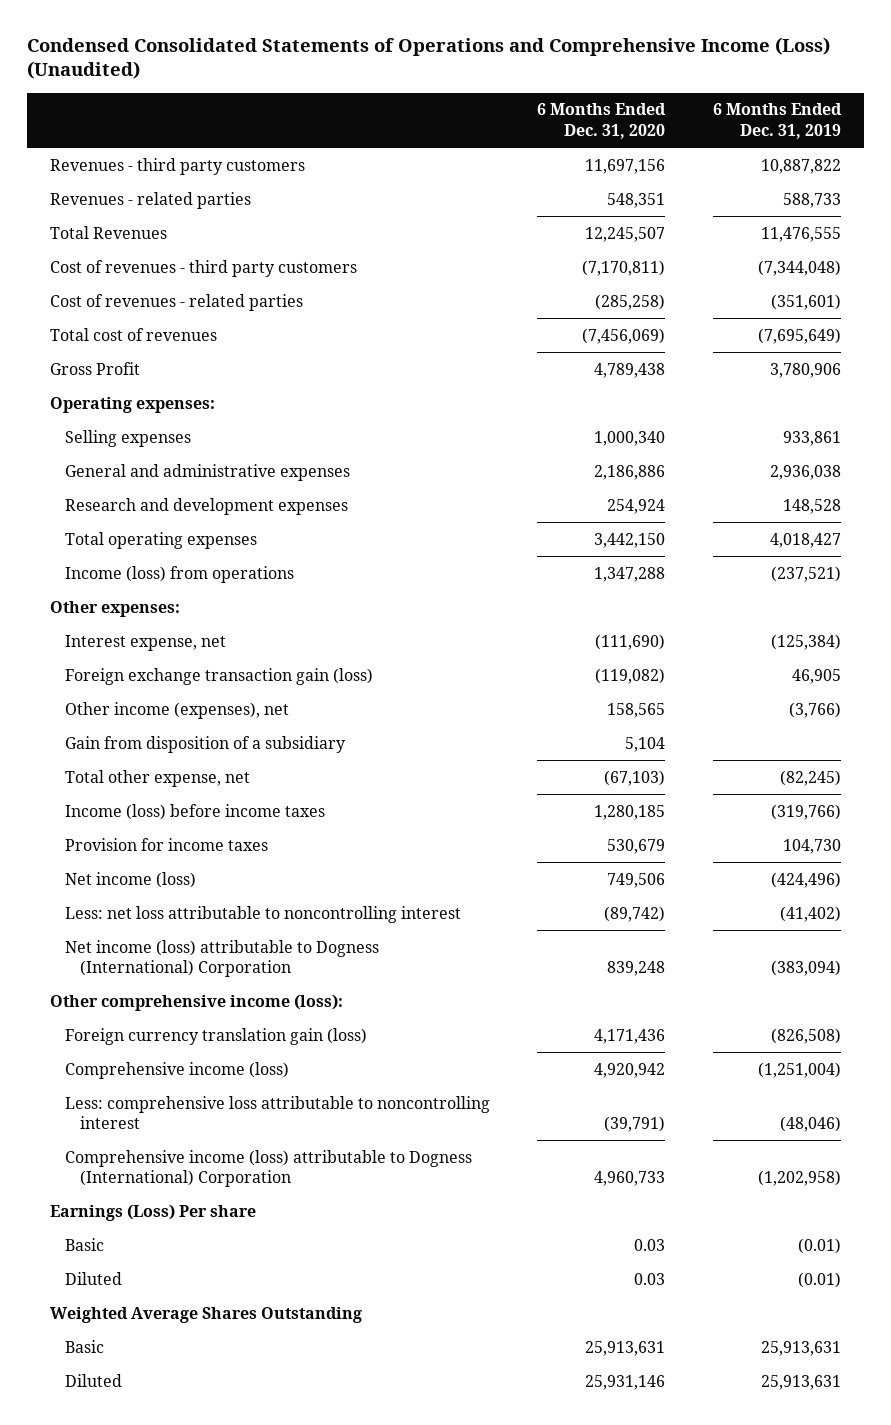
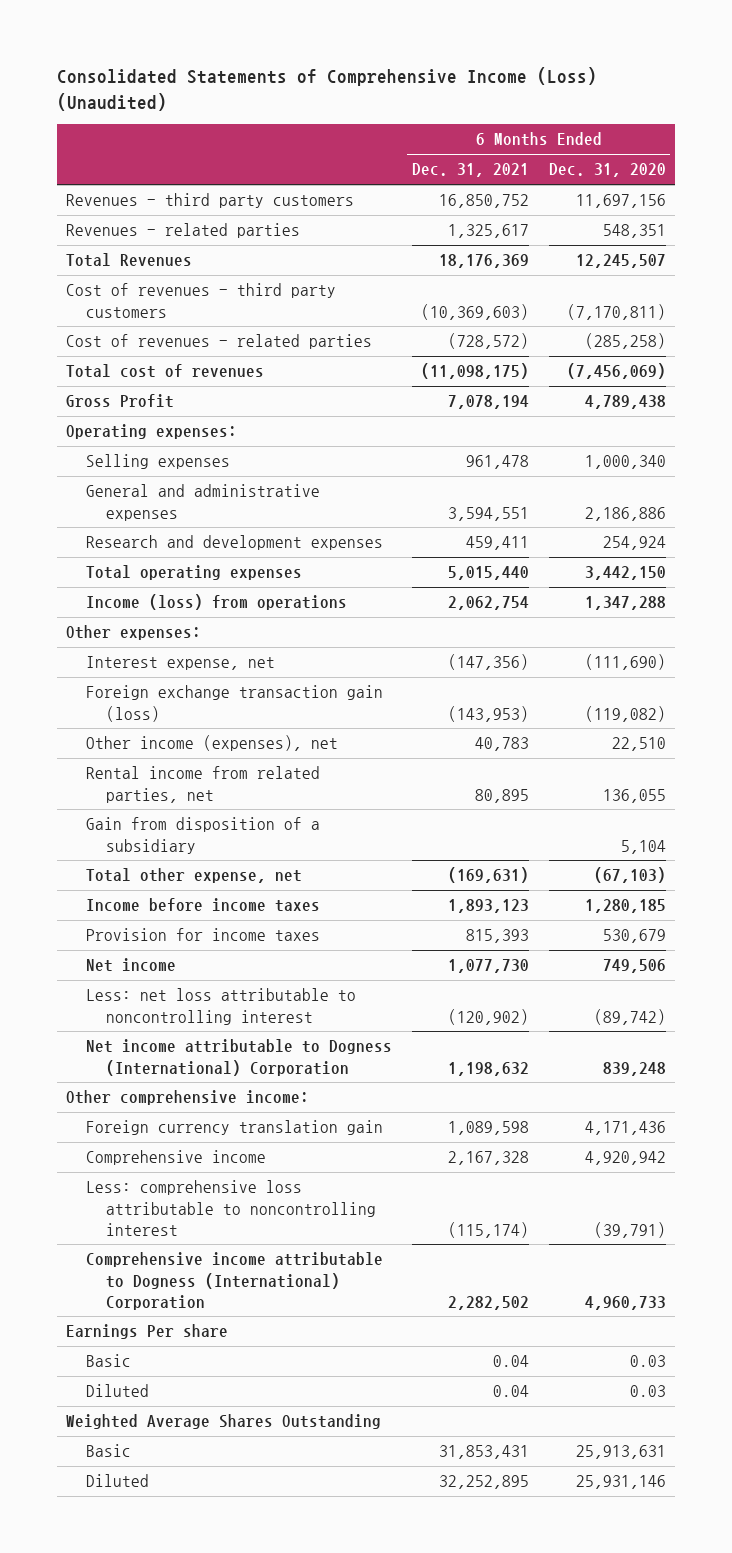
- Condensed Consolidated Statements of Operations and Comprehensive Income (Loss) (Unaudited)
+ Consolidated Statements of Comprehensive Income (Loss) (Unaudited)
- | 6 Months Ended Dec. 31, 2020 | 6 Months Ended Dec. 31, 2019
+ | 6 Months Ended Dec. 31, 2021 | 6 Months Ended Dec. 31, 2020
- Other income (expenses), net | 158,565 | (3,766)
+ Other income (expenses), net | 40,783 | 22,510
+ Rental income from related parties, net | 80,895 | 136,055
- Income (loss) before income taxes | 1,280,185 | (319,766)
+ Income before income taxes | 1,893,123 | 1,280,185
- Net income (loss) | 749,506 | (424,496)
+ Net income | 1,077,730 | 749,506
- Net income (loss) attributable to Dogness (International) Corporation | 839,248 | (383,094)
- Other comprehensive income (loss):
- Foreign currency translation gain (loss) | 4,171,436 | (826,508)
- Comprehensive income (loss) | 4,920,942 | (1,251,004)
+ Net income attributable to Dogness (International) Corporation | 1,198,632 | 839,248
+ Other comprehensive income:
+ Foreign currency translation gain | 1,089,598 | 4,171,436
+ Comprehensive income | 2,167,328 | 4,920,942
- Comprehensive income (loss) attributable to Dogness (International) Corporation | 4,960,733 | (1,202,958)
- Earnings (Loss) Per share
+ Comprehensive income attributable to Dogness (International) Corporation | 2,282,502 | 4,960,733
+ Earnings Per share

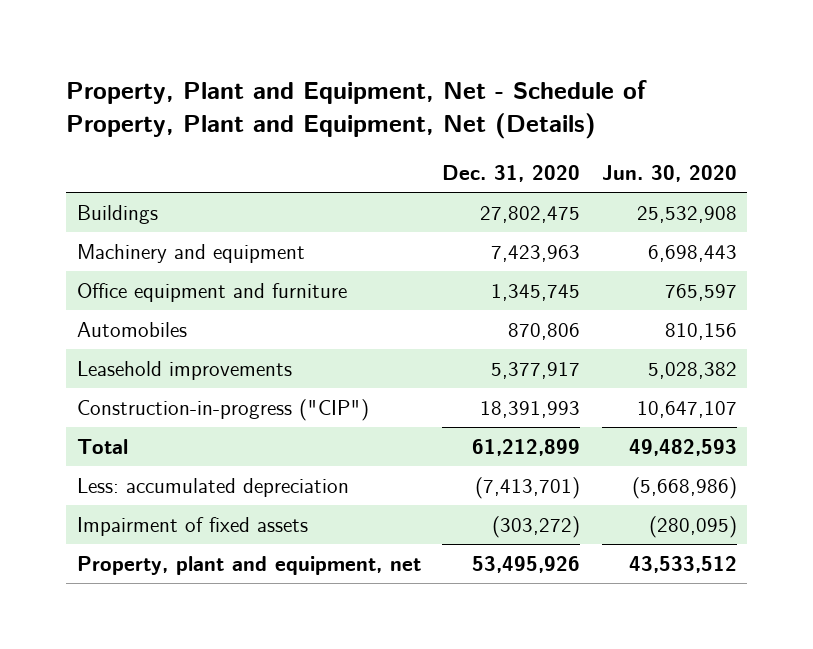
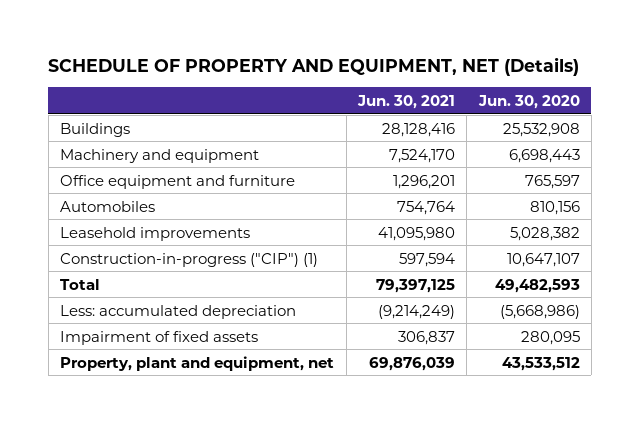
- Property, Plant and Equipment, Net - Schedule of Property, Plant and Equipment, Net (Details)
+ SCHEDULE OF PROPERTY AND EQUIPMENT, NET (Details)
- | Dec. 31, 2020 | Jun. 30, 2020
+ | Jun. 30, 2021 | Jun. 30, 2020
- Construction-in-progress ("CIP") | 18,391,993 | 10,647,107
+ Construction-in-progress ("CIP") (1) | 597,594 | 10,647,107
- Impairment of fixed assets | (303,272) | (280,095)
+ Impairment of fixed assets | 306,837 | 280,095

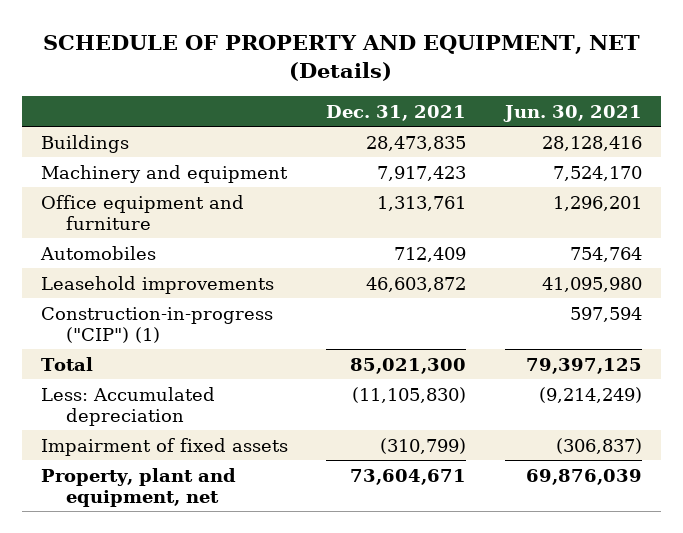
- | Jun. 30, 2021 | Jun. 30, 2020
+ | Dec. 31, 2021 | Jun. 30, 2021
- Less: accumulated depreciation | (9,214,249) | (5,668,986)
- Impairment of fixed assets | 306,837 | 280,095
+ Less: Accumulated depreciation | (11,105,830) | (9,214,249)
+ Impairment of fixed assets | (310,799) | (306,837)

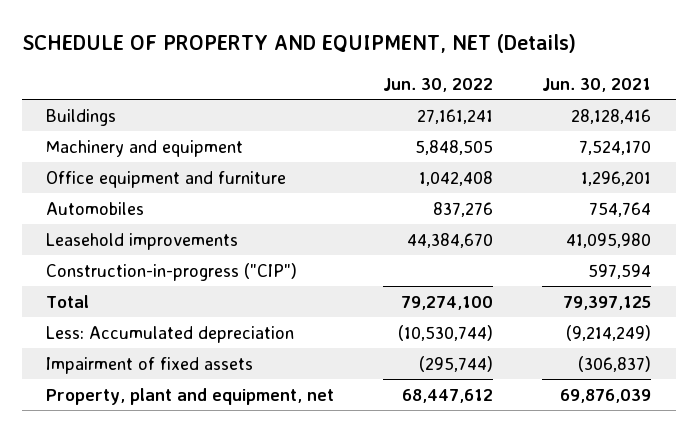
- | Dec. 31, 2021 | Jun. 30, 2021
+ | Jun. 30, 2022 | Jun. 30, 2021
- Construction-in-progress ("CIP") (1) | | 597,594
+ Construction-in-progress ("CIP") | | 597,594

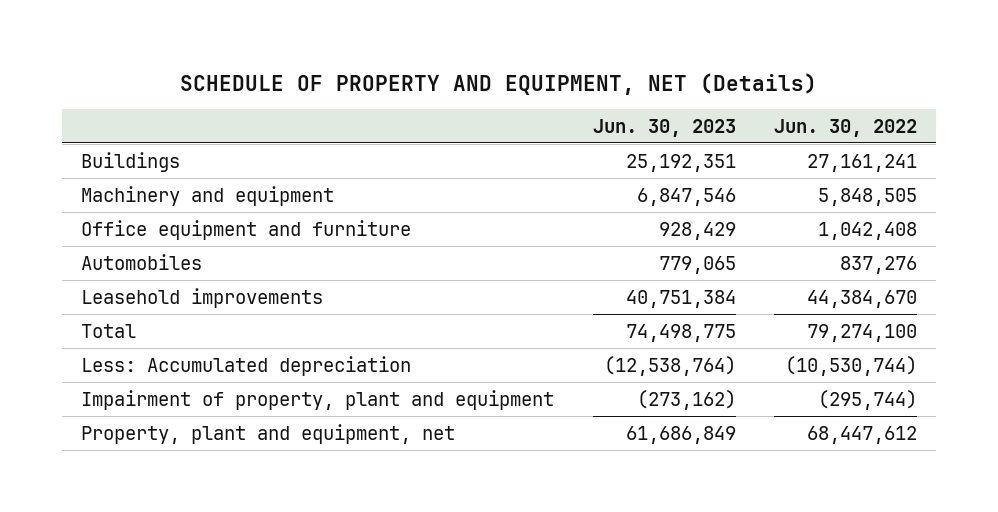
- | Jun. 30, 2022 | Jun. 30, 2021
+ | Jun. 30, 2023 | Jun. 30, 2022
- Construction-in-progress ("CIP") | | 597,594
- Impairment of fixed assets | (295,744) | (306,837)
+ Impairment of property, plant and equipment | (273,162) | (295,744)

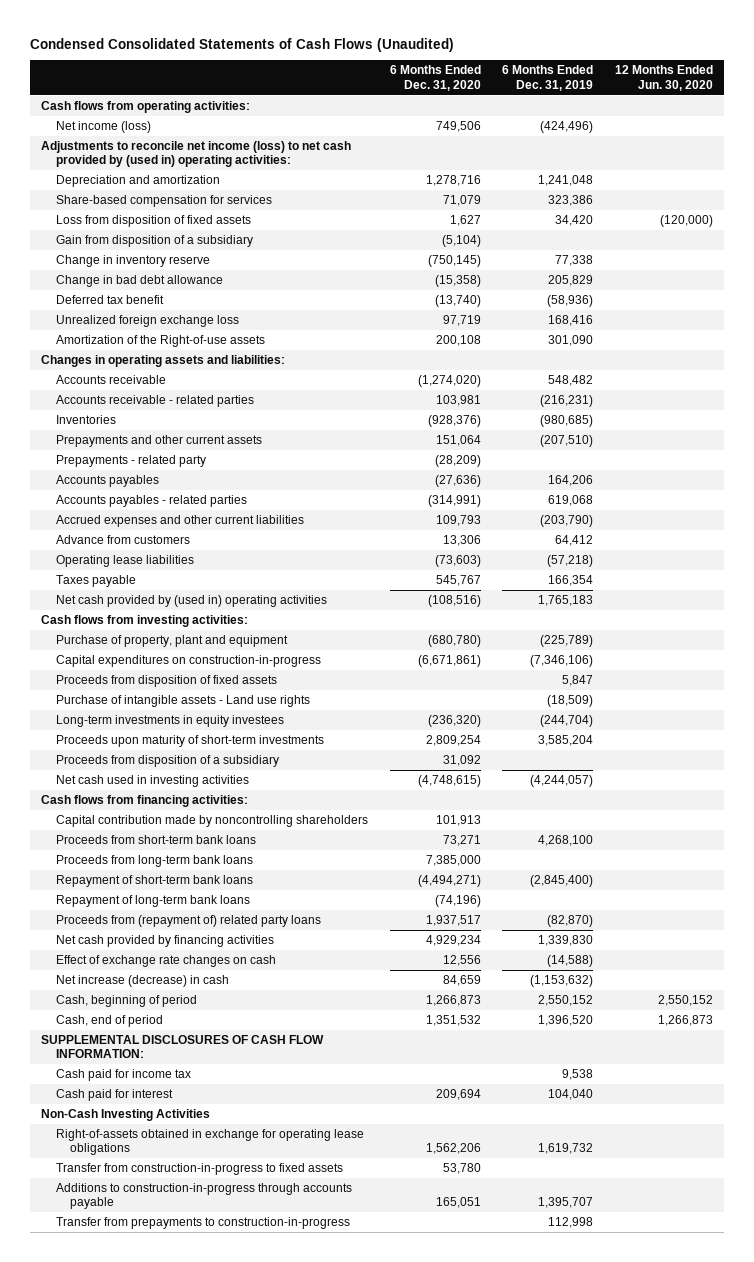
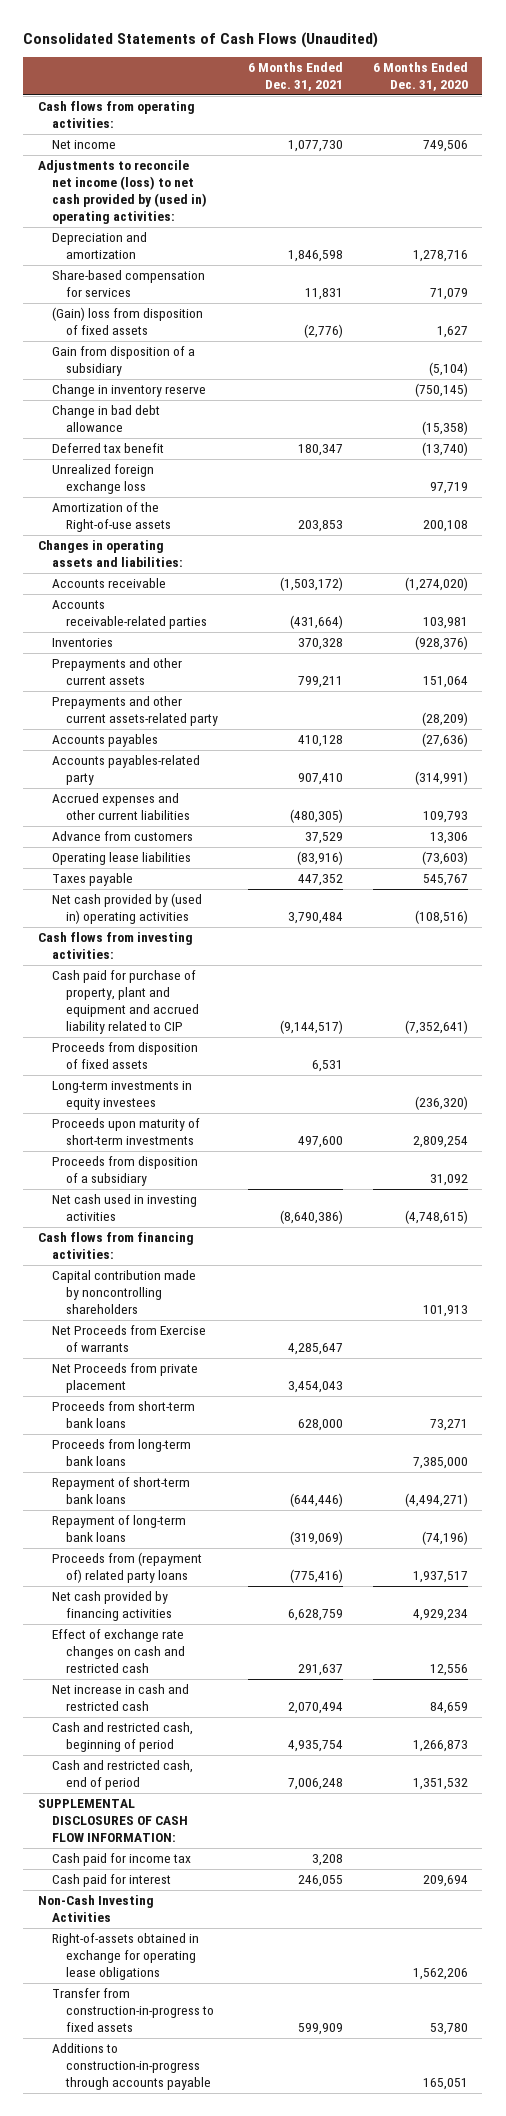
- Condensed Consolidated Statements of Cash Flows (Unaudited)
+ Consolidated Statements of Cash Flows (Unaudited)
- | 6 Months Ended Dec. 31, 2020 | 6 Months Ended Dec. 31, 2019 | 12 Months Ended Jun. 30, 2020
+ | 6 Months Ended Dec. 31, 2021 | 6 Months Ended Dec. 31, 2020
- Net income (loss) | 749,506 | (424,496) |
+ Net income | 1,077,730 | 749,506
- Loss from disposition of fixed assets | 1,627 | 34,420 | (120,000)
+ (Gain) loss from disposition of fixed assets | (2,776) | 1,627
- Accounts receivable - related parties | 103,981 | (216,231) |
+ Accounts receivable-related parties | (431,664) | 103,981
- Prepayments - related party | (28,209) | |
+ Prepayments and other current assets-related party | | (28,209)
- Accounts payables - related parties | (314,991) | 619,068 |
+ Accounts payables-related party | 907,410 | (314,991)
- Purchase of property, plant and equipment | (680,780) | (225,789) |
- Capital expenditures on construction-in-progress | (6,671,861) | (7,346,106) |
+ Cash paid for purchase of property, plant and equipment and accrued liability related to CIP | (9,144,517) | (7,352,641)
- Purchase of intangible assets - Land use rights | | (18,509) |
+ Net Proceeds from Exercise of warrants | 4,285,647 |
+ Net Proceeds from private placement | 3,454,043 |
- Effect of exchange rate changes on cash | 12,556 | (14,588) |
- Net increase (decrease) in cash | 84,659 | (1,153,632) |
- Cash, beginning of period | 1,266,873 | 2,550,152 | 2,550,152
- Cash, end of period | 1,351,532 | 1,396,520 | 1,266,873
+ Effect of exchange rate changes on cash and restricted cash | 291,637 | 12,556
+ Net increase in cash and restricted cash | 2,070,494 | 84,659
+ Cash and restricted cash, beginning of period | 4,935,754 | 1,266,873
+ Cash and restricted cash, end of period | 7,006,248 | 1,351,532
- Transfer from prepayments to construction-in-progress | | 112,998 |

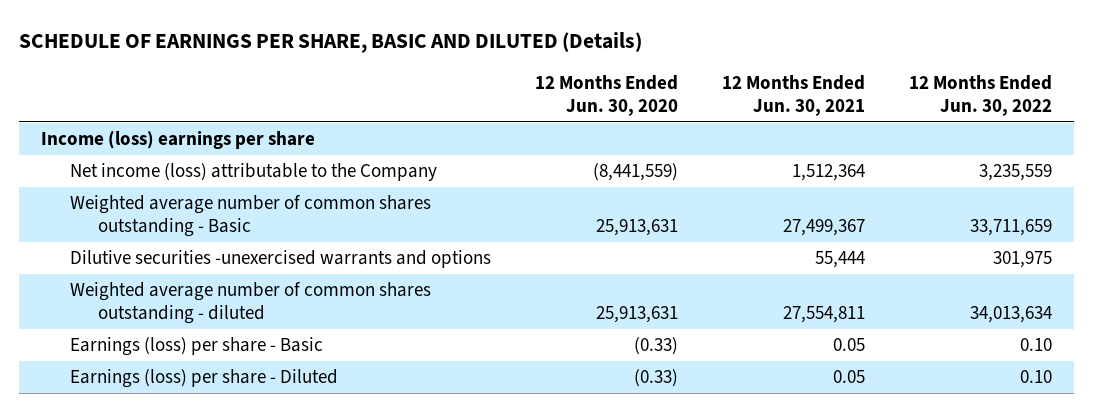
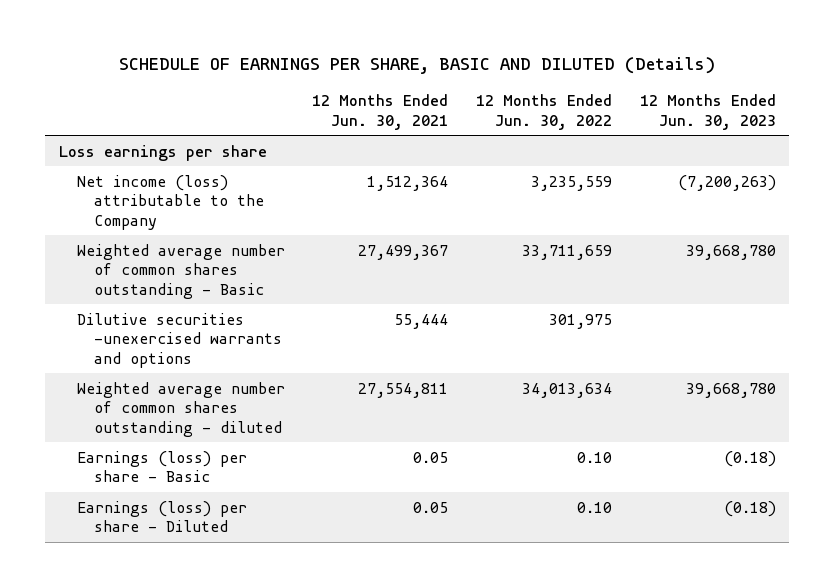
- | 12 Months Ended Jun. 30, 2020 | 12 Months Ended Jun. 30, 2021 | 12 Months Ended Jun. 30, 2022
+ | 12 Months Ended Jun. 30, 2021 | 12 Months Ended Jun. 30, 2022 | 12 Months Ended Jun. 30, 2023
- Income (loss) earnings per share
+ Loss earnings per share

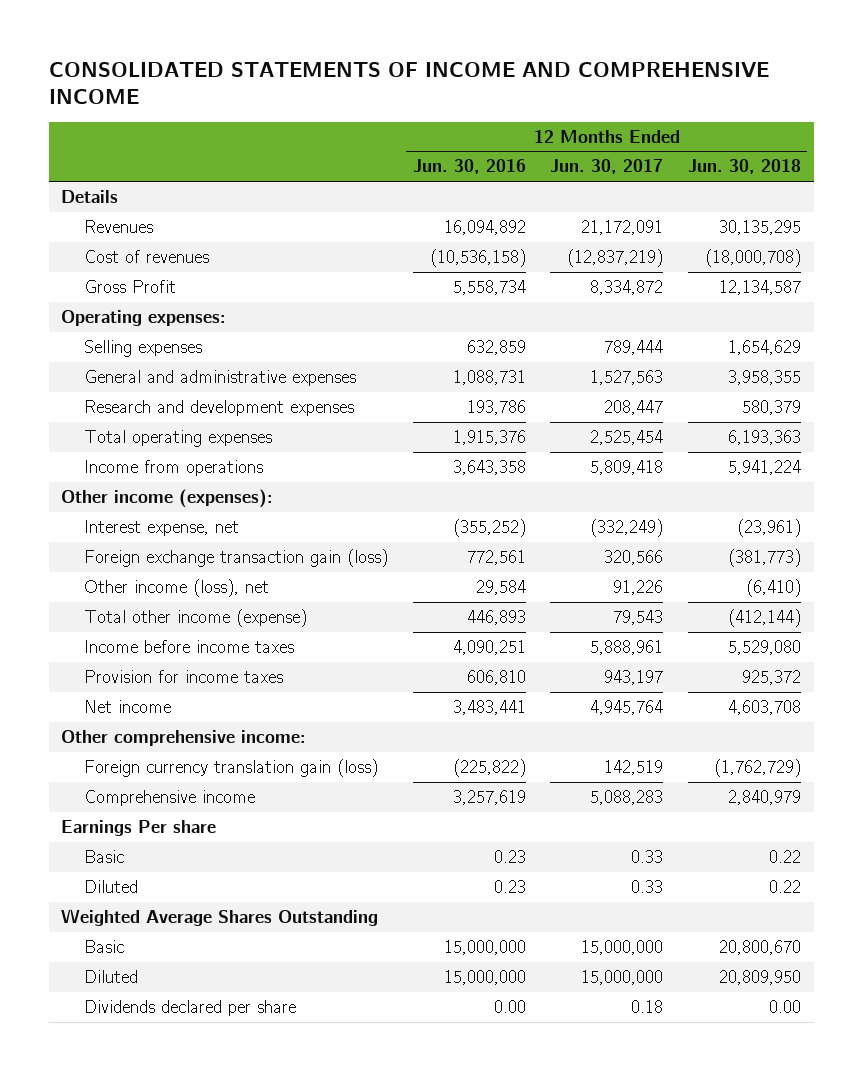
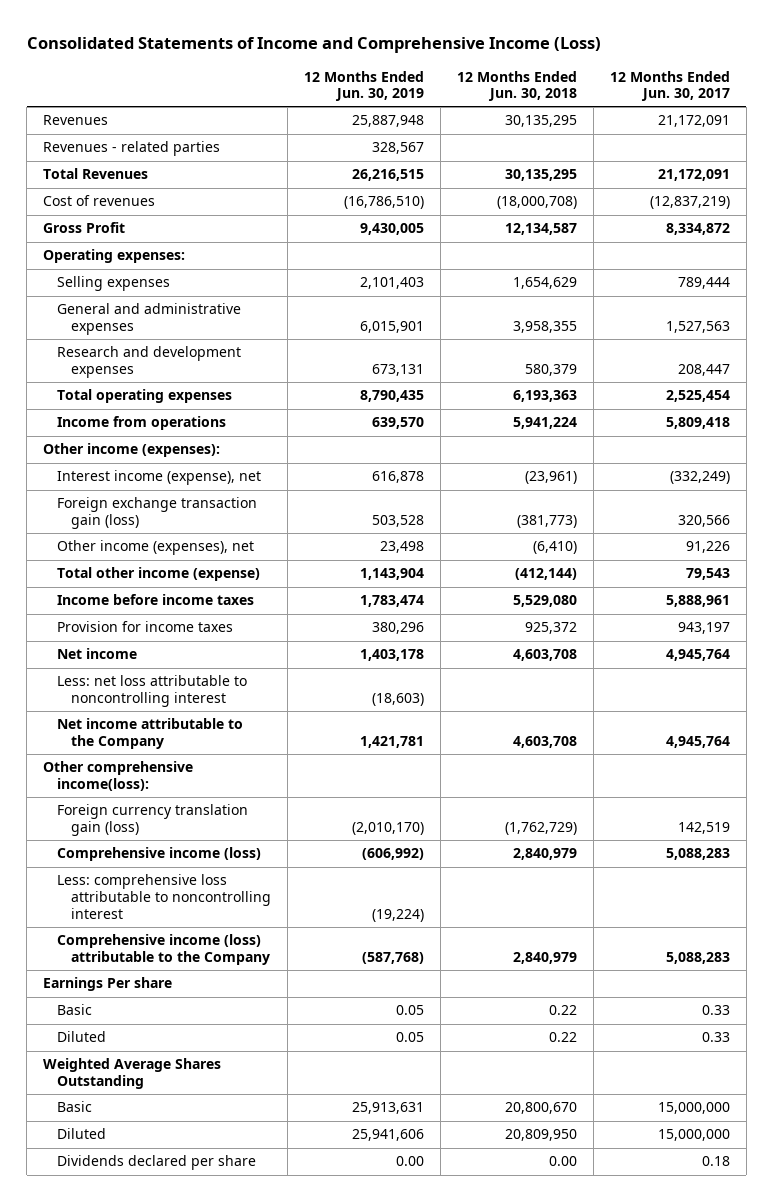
- CONSOLIDATED STATEMENTS OF INCOME AND COMPREHENSIVE INCOME
+ Consolidated Statements of Income and Comprehensive Income (Loss)
- | 12 Months Ended Jun. 30, 2016 | 12 Months Ended Jun. 30, 2017 | 12 Months Ended Jun. 30, 2018
+ | 12 Months Ended Jun. 30, 2019 | 12 Months Ended Jun. 30, 2018 | 12 Months Ended Jun. 30, 2017
- Details
+ Revenues - related parties | 328,567 | |
+ Total Revenues | 26,216,515 | 30,135,295 | 21,172,091
- Interest expense, net | (355,252) | (332,249) | (23,961)
+ Interest income (expense), net | 616,878 | (23,961) | (332,249)
- Other income (loss), net | 29,584 | 91,226 | (6,410)
+ Other income (expenses), net | 23,498 | (6,410) | 91,226
- Other comprehensive income:
+ Less: net loss attributable to noncontrolling interest | (18,603) | |
+ Net income attributable to the Company | 1,421,781 | 4,603,708 | 4,945,764
+ Other comprehensive income(loss):
- Comprehensive income | 3,257,619 | 5,088,283 | 2,840,979
+ Comprehensive income (loss) | (606,992) | 2,840,979 | 5,088,283
+ Less: comprehensive loss attributable to noncontrolling interest | (19,224) | |
+ Comprehensive income (loss) attributable to the Company | (587,768) | 2,840,979 | 5,088,283

